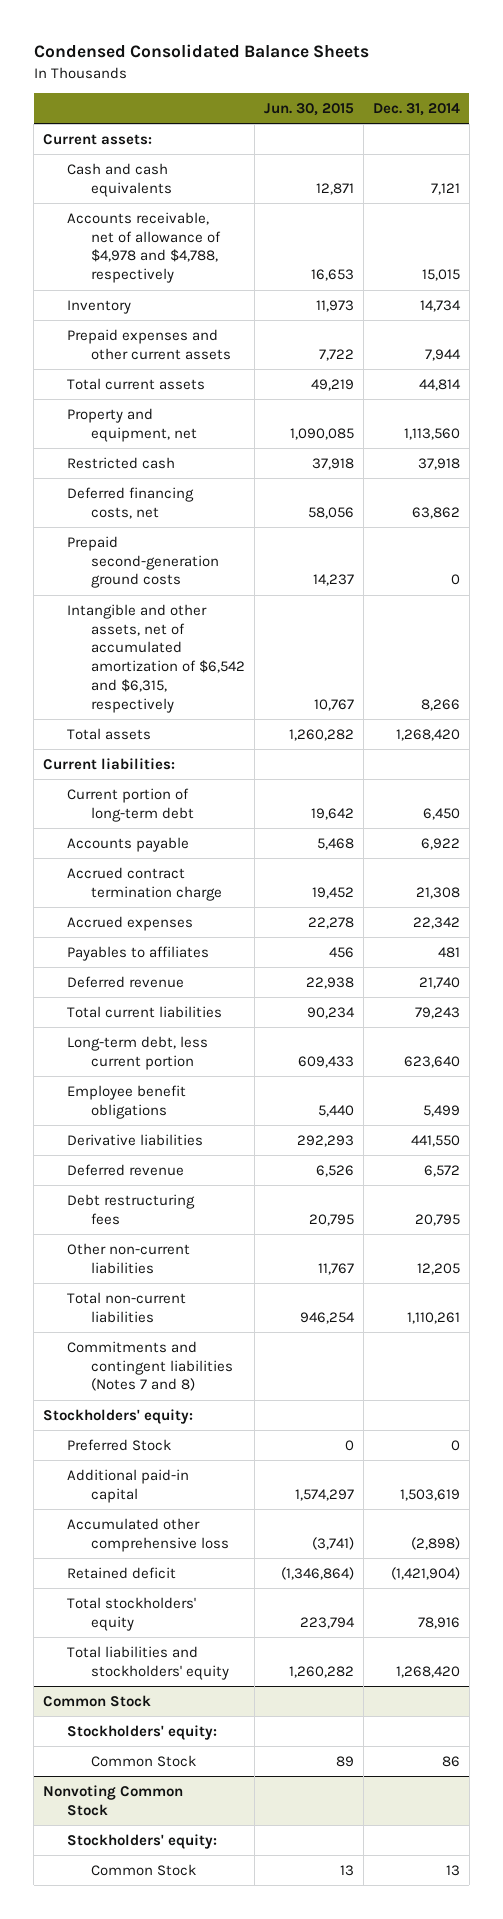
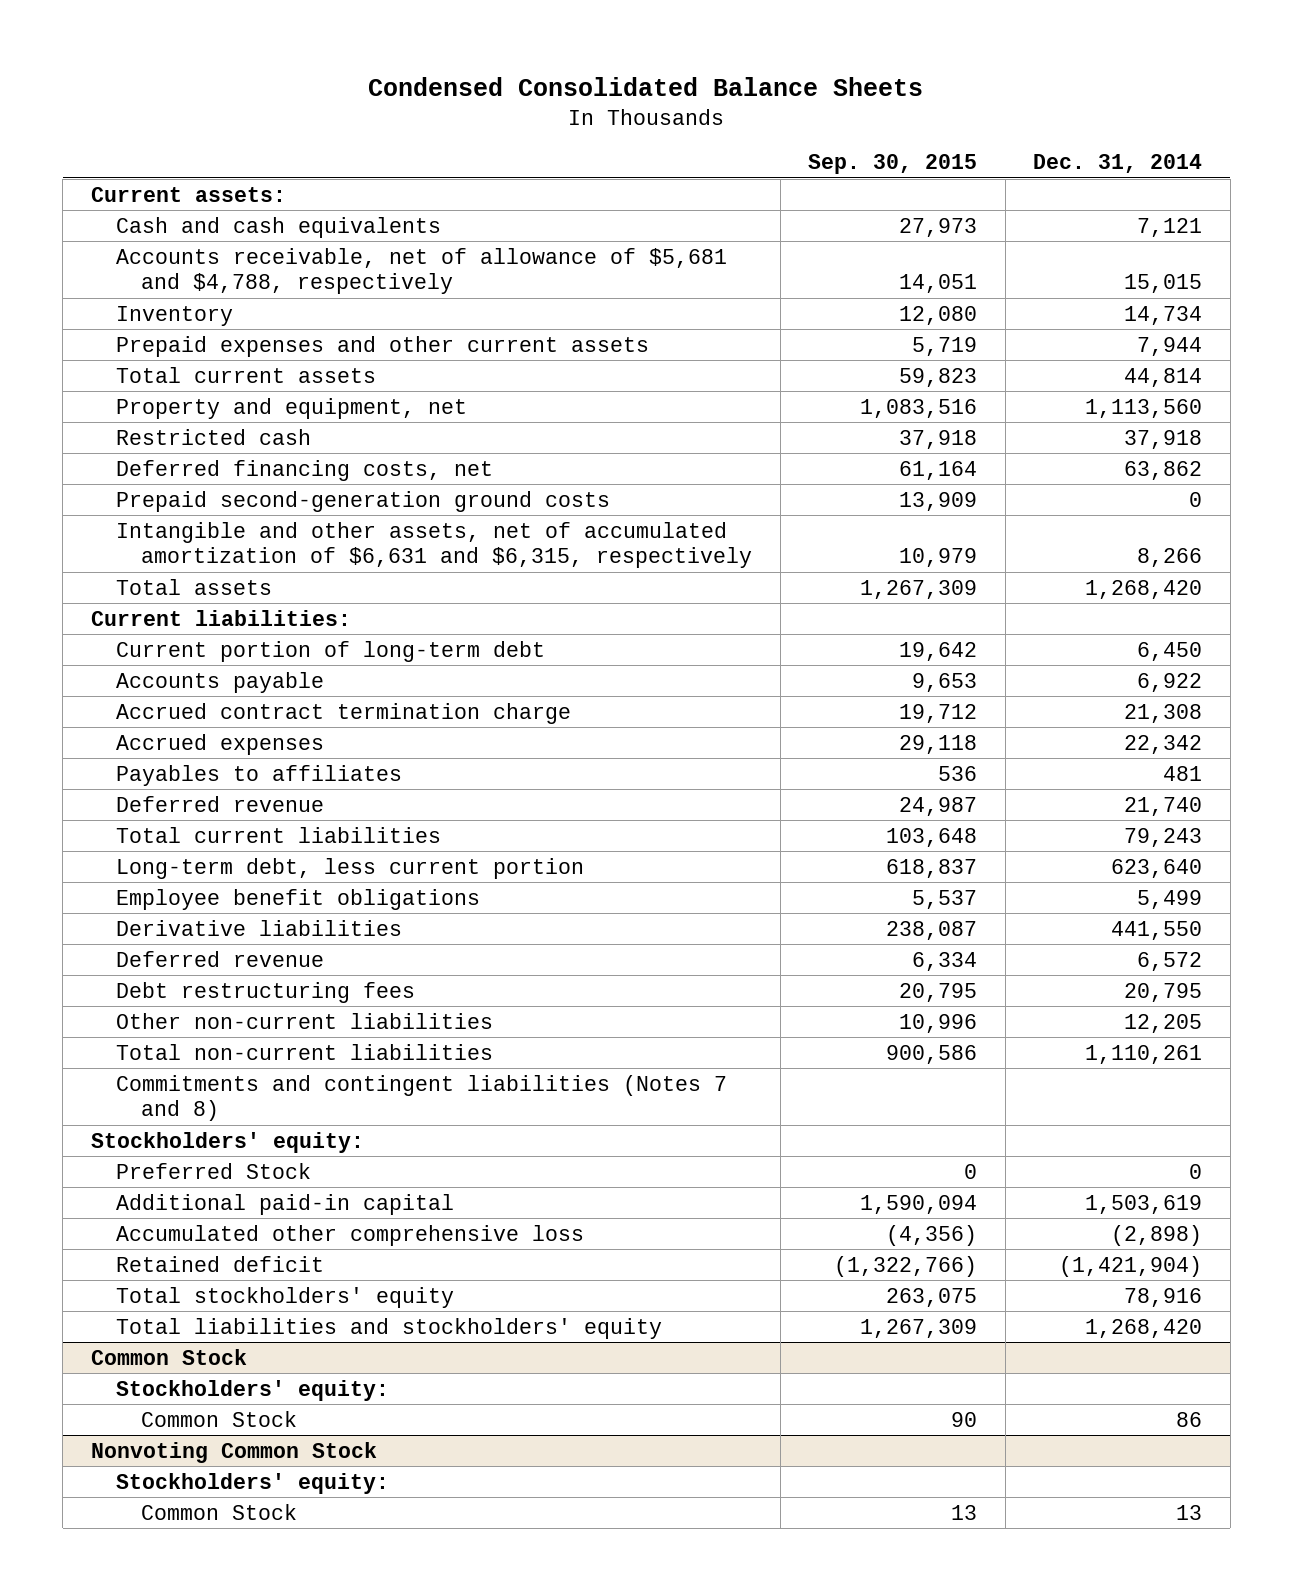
- | Jun. 30, 2015 | Dec. 31, 2014
+ | Sep. 30, 2015 | Dec. 31, 2014
- Accounts receivable, net of allowance of $4,978 and $4,788, respectively | 16,653 | 15,015
+ Accounts receivable, net of allowance of $5,681 and $4,788, respectively | 14,051 | 15,015
- Intangible and other assets, net of accumulated amortization of $6,542 and $6,315, respectively | 10,767 | 8,266
+ Intangible and other assets, net of accumulated amortization of $6,631 and $6,315, respectively | 10,979 | 8,266

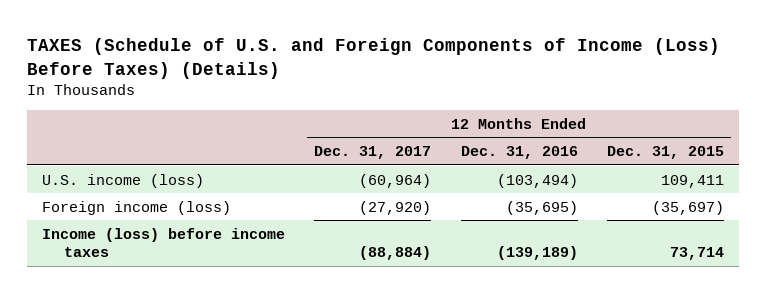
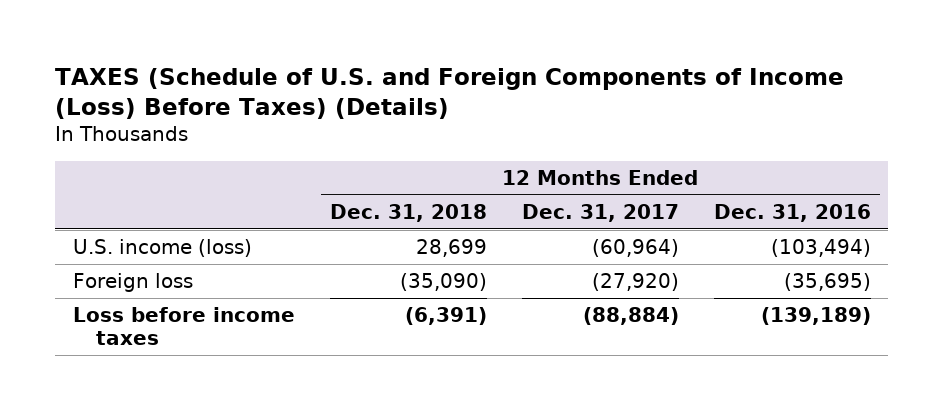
- | 12 Months Ended Dec. 31, 2017 | 12 Months Ended Dec. 31, 2016 | 12 Months Ended Dec. 31, 2015
+ | 12 Months Ended Dec. 31, 2018 | 12 Months Ended Dec. 31, 2017 | 12 Months Ended Dec. 31, 2016
- Foreign income (loss) | (27,920) | (35,695) | (35,697)
- Income (loss) before income taxes | (88,884) | (139,189) | 73,714
+ Foreign loss | (35,090) | (27,920) | (35,695)
+ Loss before income taxes | (6,391) | (88,884) | (139,189)

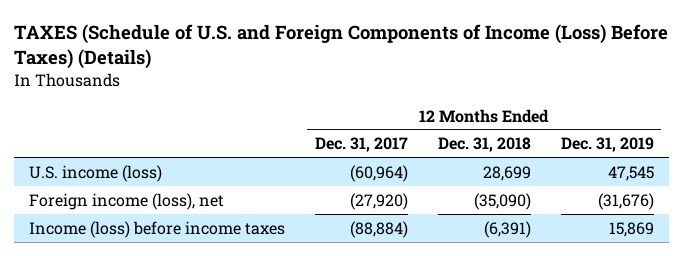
- | 12 Months Ended Dec. 31, 2018 | 12 Months Ended Dec. 31, 2017 | 12 Months Ended Dec. 31, 2016
+ | 12 Months Ended Dec. 31, 2017 | 12 Months Ended Dec. 31, 2018 | 12 Months Ended Dec. 31, 2019
- Foreign loss | (35,090) | (27,920) | (35,695)
- Loss before income taxes | (6,391) | (88,884) | (139,189)
+ Foreign income (loss), net | (27,920) | (35,090) | (31,676)
+ Income (loss) before income taxes | (88,884) | (6,391) | 15,869

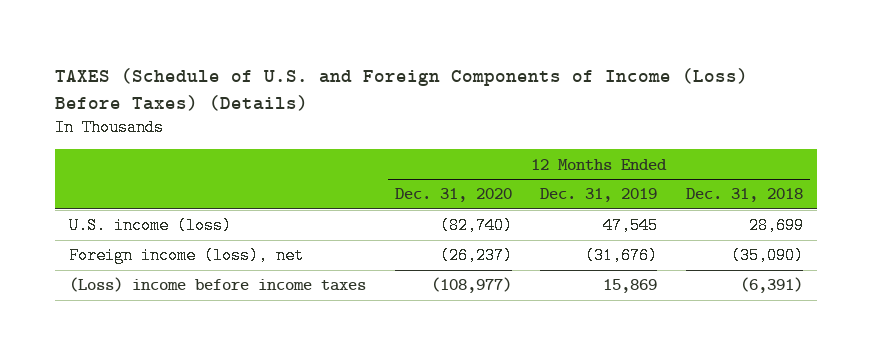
- | 12 Months Ended Dec. 31, 2017 | 12 Months Ended Dec. 31, 2018 | 12 Months Ended Dec. 31, 2019
+ | 12 Months Ended Dec. 31, 2020 | 12 Months Ended Dec. 31, 2019 | 12 Months Ended Dec. 31, 2018
- Income (loss) before income taxes | (88,884) | (6,391) | 15,869
+ (Loss) income before income taxes | (108,977) | 15,869 | (6,391)

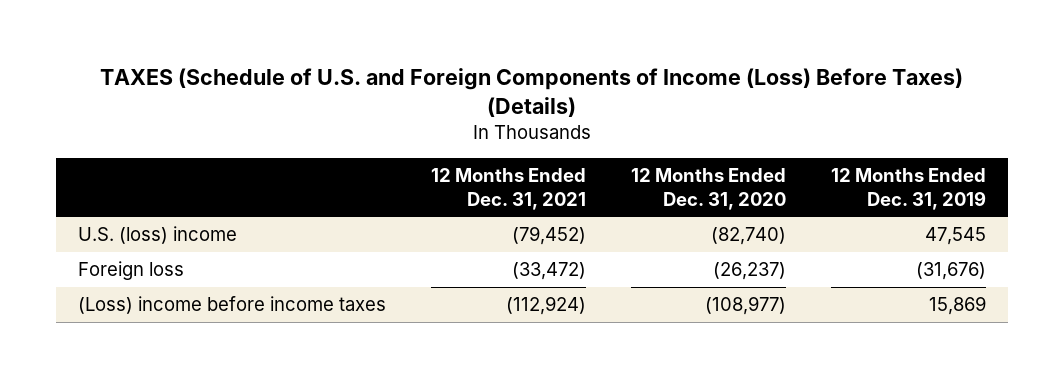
- | 12 Months Ended Dec. 31, 2020 | 12 Months Ended Dec. 31, 2019 | 12 Months Ended Dec. 31, 2018
+ | 12 Months Ended Dec. 31, 2021 | 12 Months Ended Dec. 31, 2020 | 12 Months Ended Dec. 31, 2019
- U.S. income (loss) | (82,740) | 47,545 | 28,699
- Foreign income (loss), net | (26,237) | (31,676) | (35,090)
+ U.S. (loss) income | (79,452) | (82,740) | 47,545
+ Foreign loss | (33,472) | (26,237) | (31,676)

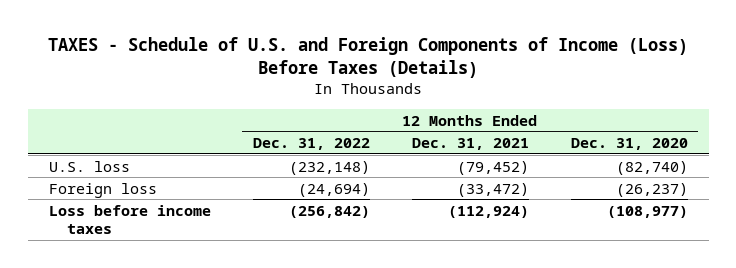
- TAXES (Schedule of U.S. and Foreign Components of Income (Loss) Before Taxes) (Details)
+ TAXES - Schedule of U.S. and Foreign Components of Income (Loss) Before Taxes (Details)
- | 12 Months Ended Dec. 31, 2021 | 12 Months Ended Dec. 31, 2020 | 12 Months Ended Dec. 31, 2019
+ | 12 Months Ended Dec. 31, 2022 | 12 Months Ended Dec. 31, 2021 | 12 Months Ended Dec. 31, 2020
- U.S. (loss) income | (79,452) | (82,740) | 47,545
+ U.S. loss | (232,148) | (79,452) | (82,740)
- (Loss) income before income taxes | (112,924) | (108,977) | 15,869
+ Loss before income taxes | (256,842) | (112,924) | (108,977)

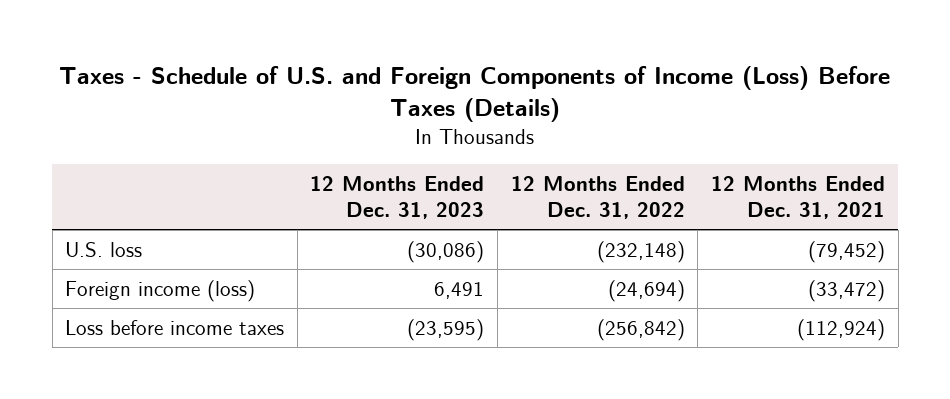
- TAXES - Schedule of U.S. and Foreign Components of Income (Loss) Before Taxes (Details)
+ Taxes - Schedule of U.S. and Foreign Components of Income (Loss) Before Taxes (Details)
- | 12 Months Ended Dec. 31, 2022 | 12 Months Ended Dec. 31, 2021 | 12 Months Ended Dec. 31, 2020
+ | 12 Months Ended Dec. 31, 2023 | 12 Months Ended Dec. 31, 2022 | 12 Months Ended Dec. 31, 2021
- Foreign loss | (24,694) | (33,472) | (26,237)
+ Foreign income (loss) | 6,491 | (24,694) | (33,472)

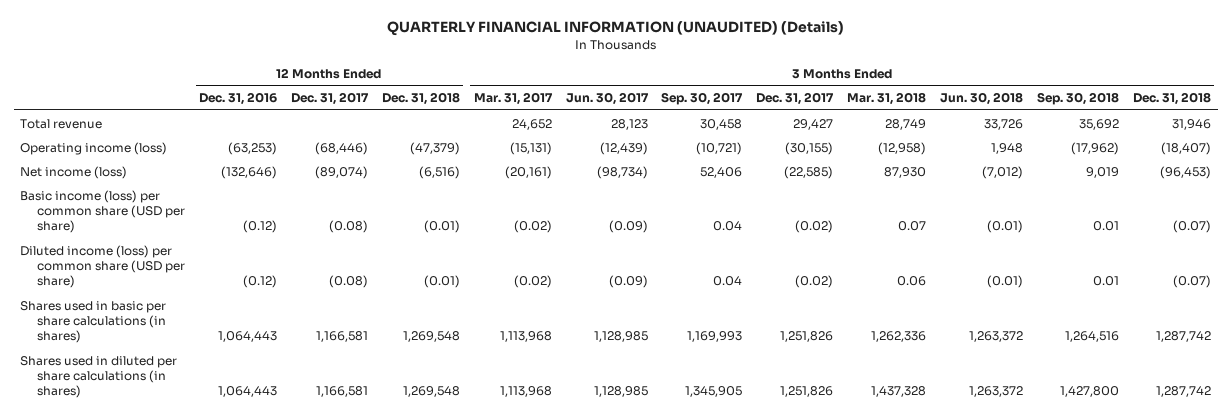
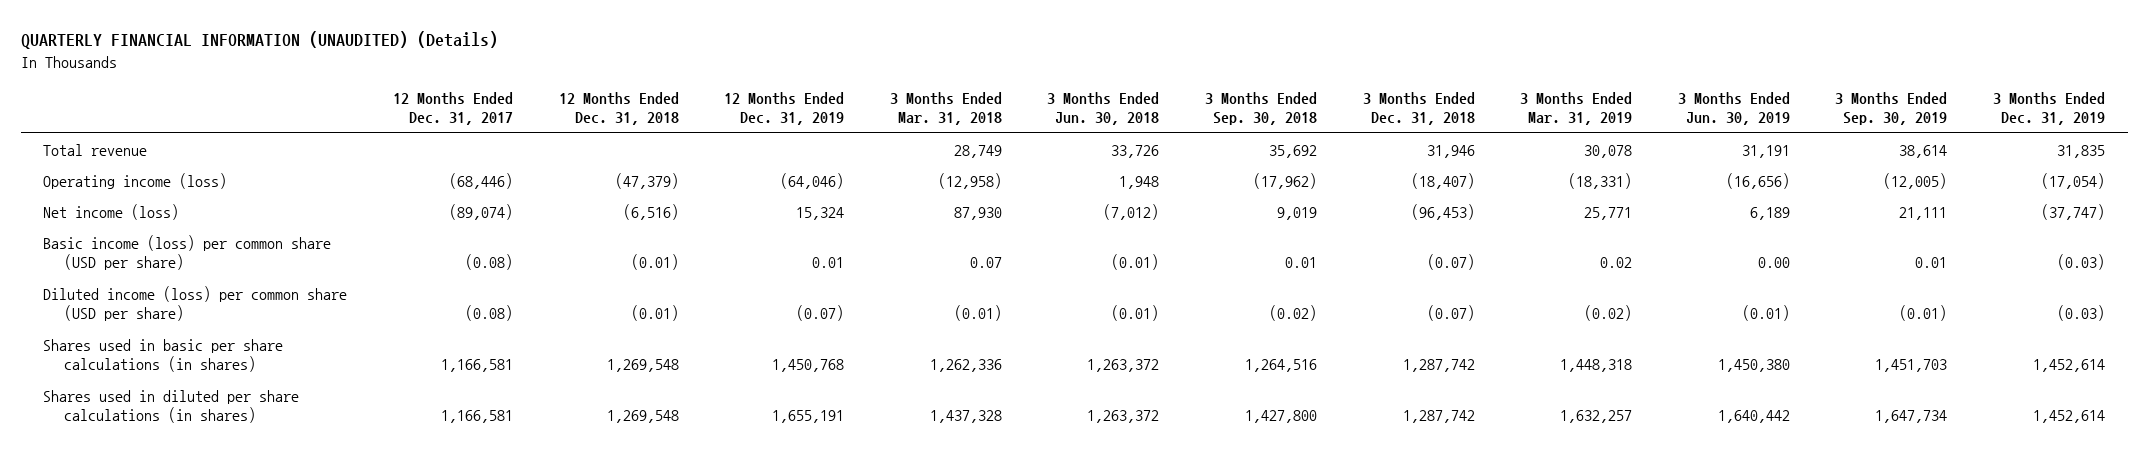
- | 12 Months Ended Dec. 31, 2016 | 12 Months Ended Dec. 31, 2017 | 12 Months Ended Dec. 31, 2018 | 3 Months Ended Mar. 31, 2017 | 3 Months Ended Jun. 30, 2017 | 3 Months Ended Sep. 30, 2017 | 3 Months Ended Dec. 31, 2017 | 3 Months Ended Mar. 31, 2018 | 3 Months Ended Jun. 30, 2018 | 3 Months Ended Sep. 30, 2018 | 3 Months Ended Dec. 31, 2018
+ | 12 Months Ended Dec. 31, 2017 | 12 Months Ended Dec. 31, 2018 | 12 Months Ended Dec. 31, 2019 | 3 Months Ended Mar. 31, 2018 | 3 Months Ended Jun. 30, 2018 | 3 Months Ended Sep. 30, 2018 | 3 Months Ended Dec. 31, 2018 | 3 Months Ended Mar. 31, 2019 | 3 Months Ended Jun. 30, 2019 | 3 Months Ended Sep. 30, 2019 | 3 Months Ended Dec. 31, 2019
- Diluted income (loss) per common share (USD per share) | (0.12) | (0.08) | (0.01) | (0.02) | (0.09) | 0.04 | (0.02) | 0.06 | (0.01) | 0.01 | (0.07)
+ Diluted income (loss) per common share (USD per share) | (0.08) | (0.01) | (0.07) | (0.01) | (0.01) | (0.02) | (0.07) | (0.02) | (0.01) | (0.01) | (0.03)

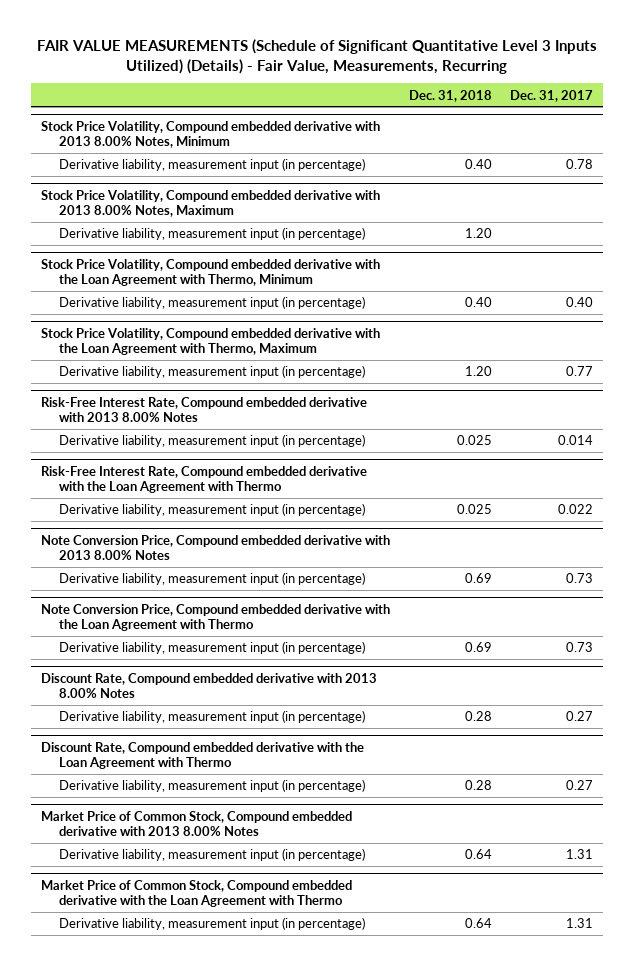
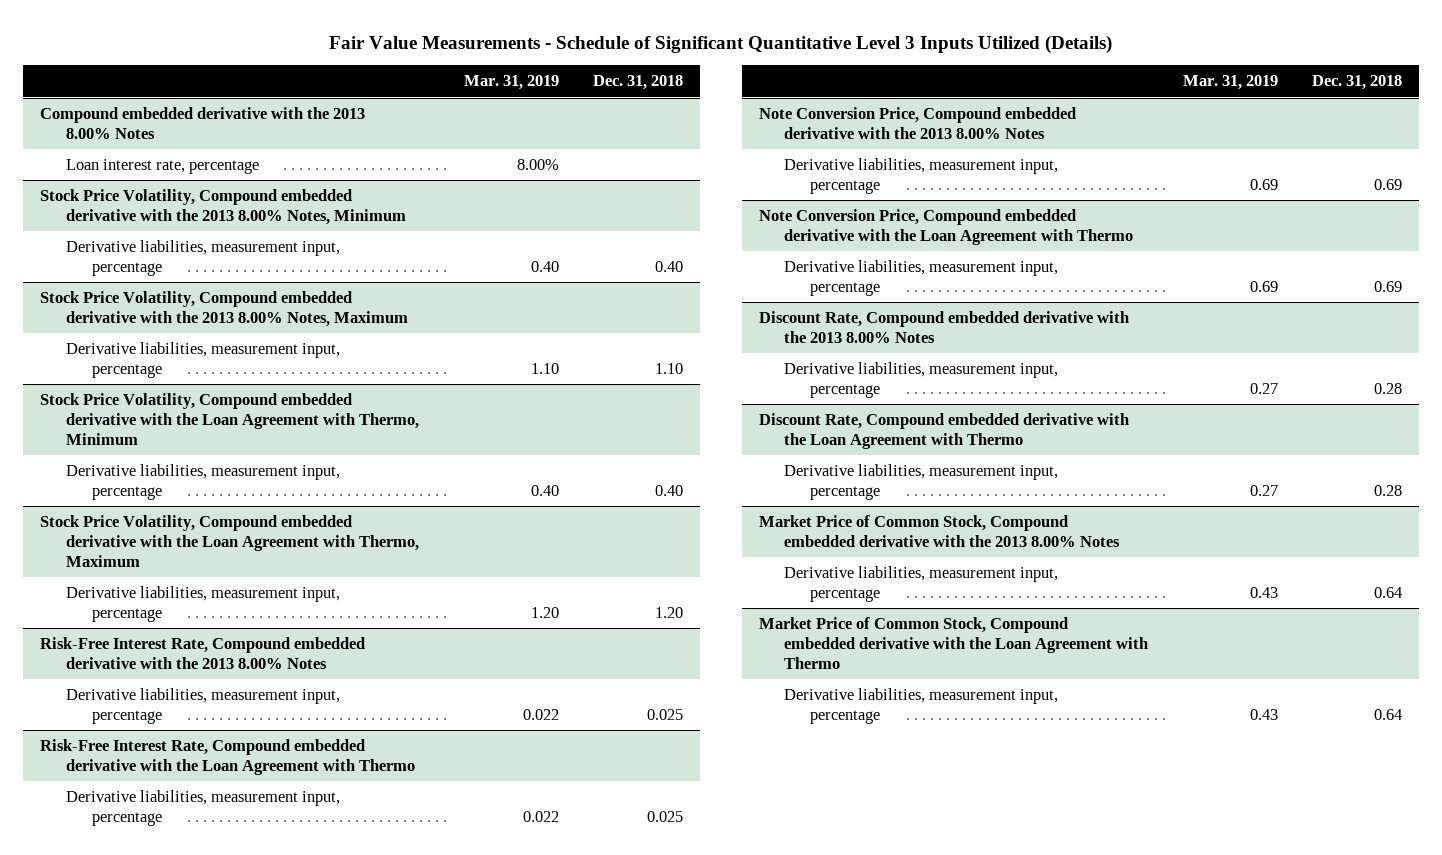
- FAIR VALUE MEASUREMENTS (Schedule of Significant Quantitative Level 3 Inputs Utilized) (Details) - Fair Value, Measurements, Recurring
+ Fair Value Measurements - Schedule of Significant Quantitative Level 3 Inputs Utilized (Details)
- | Dec. 31, 2018 | Dec. 31, 2017
+ | Mar. 31, 2019 | Dec. 31, 2018
- Stock Price Volatility, Compound embedded derivative with 2013 8.00% Notes, Minimum
- Derivative liability, measurement input (in percentage) | 0.40 | 0.78
- Stock Price Volatility, Compound embedded derivative with 2013 8.00% Notes, Maximum
- Derivative liability, measurement input (in percentage) | 1.20 |
+ Compound embedded derivative with the 2013 8.00% Notes
+ Loan interest rate, percentage | 8.00% |
+ Stock Price Volatility, Compound embedded derivative with the 2013 8.00% Notes, Minimum
+ Derivative liabilities, measurement input, percentage | 0.40 | 0.40
+ Stock Price Volatility, Compound embedded derivative with the 2013 8.00% Notes, Maximum
+ Derivative liabilities, measurement input, percentage | 1.10 | 1.10
@ Stock Price Volatility, Compound embedded derivative with the Loan Agreement with Thermo, Minimum
- Derivative liability, measurement input (in percentage) | 0.40 | 0.40
+ Derivative liabilities, measurement input, percentage | 0.40 | 0.40
@ Stock Price Volatility, Compound embedded derivative with the Loan Agreement with Thermo, Maximum
- Derivative liability, measurement input (in percentage) | 1.20 | 0.77
- Risk-Free Interest Rate, Compound embedded derivative with 2013 8.00% Notes
- Derivative liability, measurement input (in percentage) | 0.025 | 0.014
@ Stock Price Volatility, Compound embedded derivative with the Loan Agreement with Thermo, Maximum
+ Derivative liabilities, measurement input, percentage | 1.20 | 1.20
+ Risk-Free Interest Rate, Compound embedded derivative with the 2013 8.00% Notes
+ Derivative liabilities, measurement input, percentage | 0.022 | 0.025
@ Risk-Free Interest Rate, Compound embedded derivative with the Loan Agreement with Thermo
- Derivative liability, measurement input (in percentage) | 0.025 | 0.022
- Note Conversion Price, Compound embedded derivative with 2013 8.00% Notes
- Derivative liability, measurement input (in percentage) | 0.69 | 0.73
@ Risk-Free Interest Rate, Compound embedded derivative with the Loan Agreement with Thermo
+ Derivative liabilities, measurement input, percentage | 0.022 | 0.025
+ Note Conversion Price, Compound embedded derivative with the 2013 8.00% Notes
+ Derivative liabilities, measurement input, percentage | 0.69 | 0.69
@ Note Conversion Price, Compound embedded derivative with the Loan Agreement with Thermo
- Derivative liability, measurement input (in percentage) | 0.69 | 0.73
- Discount Rate, Compound embedded derivative with 2013 8.00% Notes
- Derivative liability, measurement input (in percentage) | 0.28 | 0.27
@ Note Conversion Price, Compound embedded derivative with the Loan Agreement with Thermo
+ Derivative liabilities, measurement input, percentage | 0.69 | 0.69
+ Discount Rate, Compound embedded derivative with the 2013 8.00% Notes
+ Derivative liabilities, measurement input, percentage | 0.27 | 0.28
@ Discount Rate, Compound embedded derivative with the Loan Agreement with Thermo
- Derivative liability, measurement input (in percentage) | 0.28 | 0.27
- Market Price of Common Stock, Compound embedded derivative with 2013 8.00% Notes
- Derivative liability, measurement input (in percentage) | 0.64 | 1.31
@ Discount Rate, Compound embedded derivative with the Loan Agreement with Thermo
+ Derivative liabilities, measurement input, percentage | 0.27 | 0.28
+ Market Price of Common Stock, Compound embedded derivative with the 2013 8.00% Notes
+ Derivative liabilities, measurement input, percentage | 0.43 | 0.64
@ Market Price of Common Stock, Compound embedded derivative with the Loan Agreement with Thermo
- Derivative liability, measurement input (in percentage) | 0.64 | 1.31
+ Derivative liabilities, measurement input, percentage | 0.43 | 0.64

